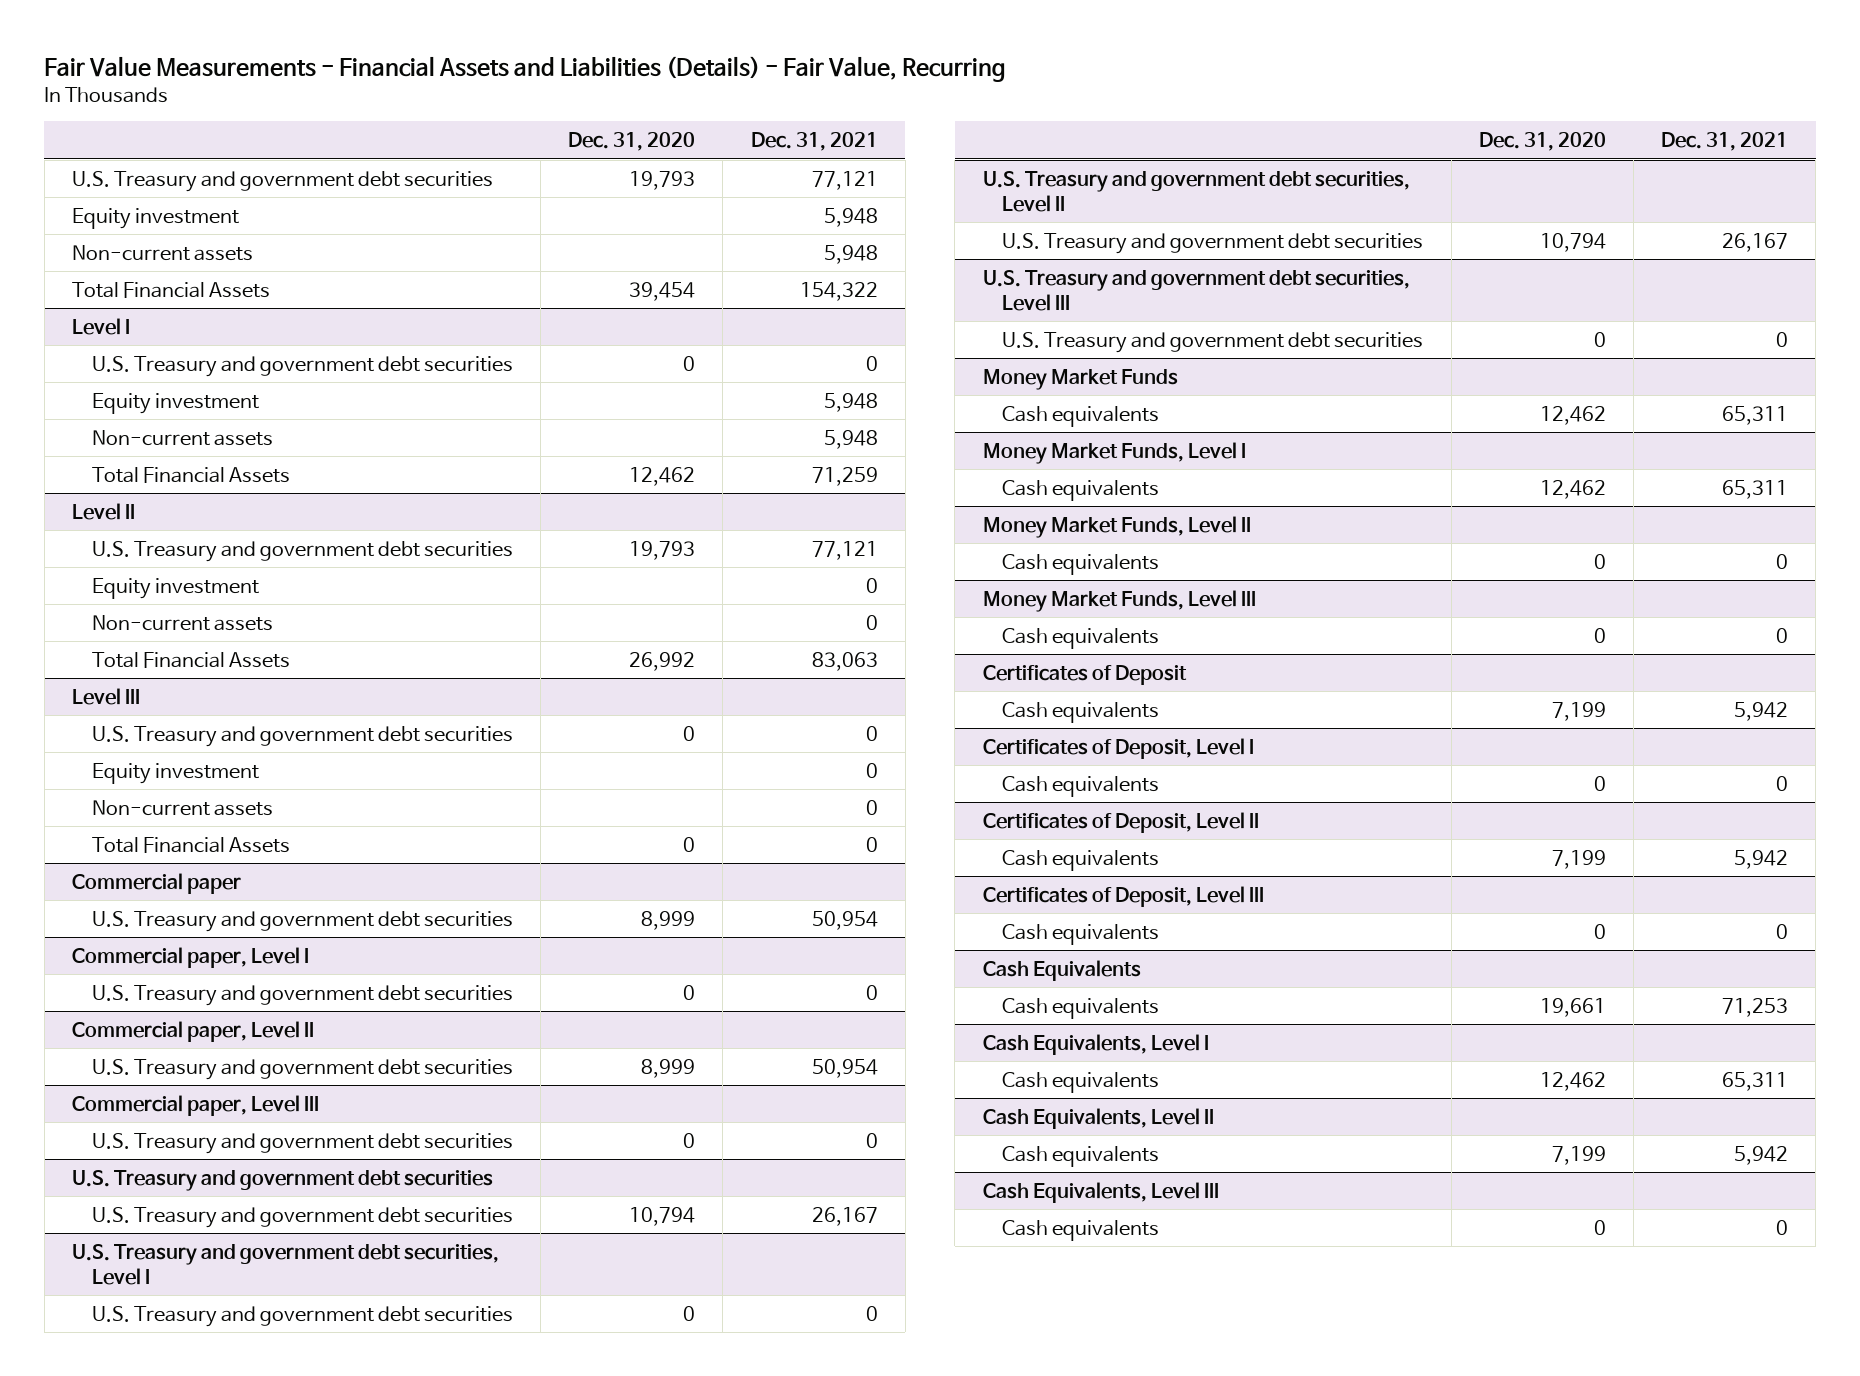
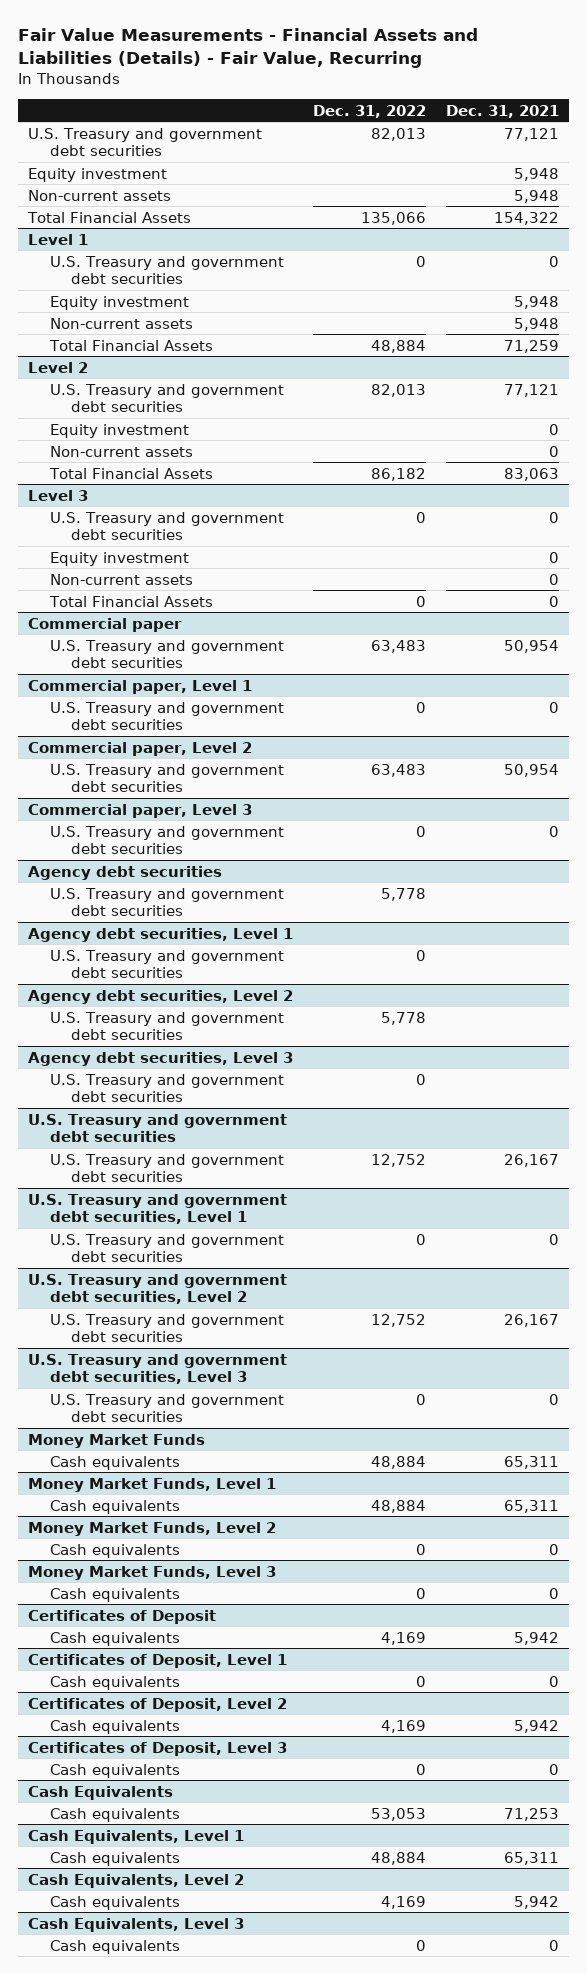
- | Dec. 31, 2020 | Dec. 31, 2021
+ | Dec. 31, 2022 | Dec. 31, 2021
- Level I
+ Level 1
- Level II
+ Level 2
- Level III
+ Level 3
- Commercial paper, Level I
+ Commercial paper, Level 1
- Commercial paper, Level II
+ Commercial paper, Level 2
- Commercial paper, Level III
+ Commercial paper, Level 3
+ Agency debt securities
+ U.S. Treasury and government debt securities | 5,778 |
+ Agency debt securities, Level 1
+ U.S. Treasury and government debt securities | 0 |
+ Agency debt securities, Level 2
+ U.S. Treasury and government debt securities | 5,778 |
+ Agency debt securities, Level 3
+ U.S. Treasury and government debt securities | 0 |
- U.S. Treasury and government debt securities, Level I
+ U.S. Treasury and government debt securities, Level 1
- U.S. Treasury and government debt securities, Level II
+ U.S. Treasury and government debt securities, Level 2
- U.S. Treasury and government debt securities, Level III
+ U.S. Treasury and government debt securities, Level 3
- Money Market Funds, Level I
+ Money Market Funds, Level 1
- Money Market Funds, Level II
+ Money Market Funds, Level 2
- Money Market Funds, Level III
+ Money Market Funds, Level 3
- Certificates of Deposit, Level I
+ Certificates of Deposit, Level 1
- Certificates of Deposit, Level II
+ Certificates of Deposit, Level 2
- Certificates of Deposit, Level III
+ Certificates of Deposit, Level 3
- Cash Equivalents, Level I
+ Cash Equivalents, Level 1
- Cash Equivalents, Level II
+ Cash Equivalents, Level 2
- Cash Equivalents, Level III
+ Cash Equivalents, Level 3

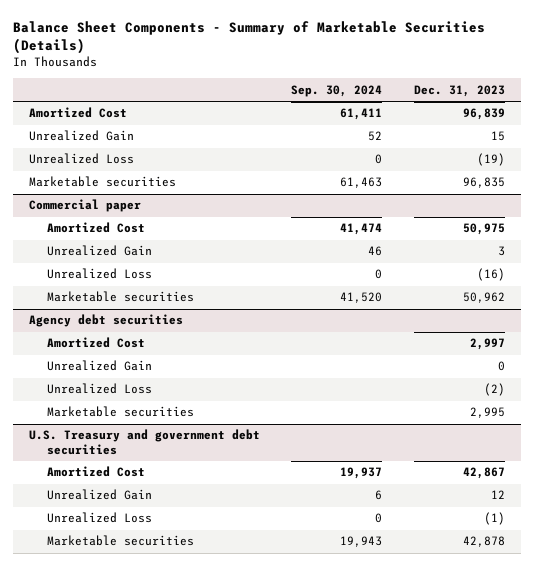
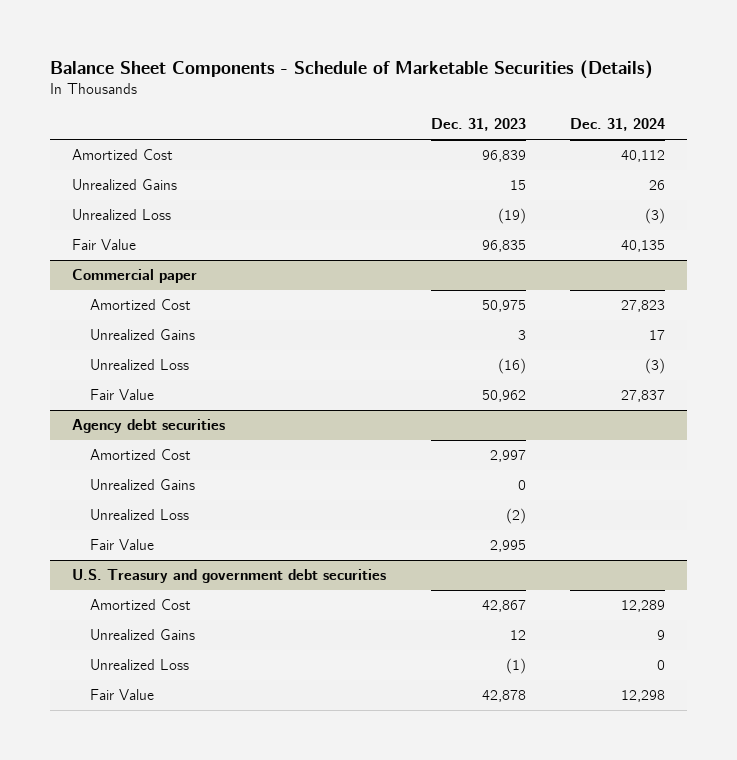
- Balance Sheet Components - Summary of Marketable Securities (Details)
+ Balance Sheet Components - Schedule of Marketable Securities (Details)
- | Sep. 30, 2024 | Dec. 31, 2023
+ | Dec. 31, 2023 | Dec. 31, 2024
- Unrealized Gain | 52 | 15
+ Unrealized Gains | 15 | 26
- Marketable securities | 61,463 | 96,835
+ Fair Value | 96,835 | 40,135
@ Commercial paper
- Unrealized Gain | 46 | 3
+ Unrealized Gains | 3 | 17
- Marketable securities | 41,520 | 50,962
+ Fair Value | 50,962 | 27,837
@ Agency debt securities
- Unrealized Gain | | 0
+ Unrealized Gains | 0 |
- Marketable securities | | 2,995
+ Fair Value | 2,995 |
@ U.S. Treasury and government debt securities
- Unrealized Gain | 6 | 12
+ Unrealized Gains | 12 | 9
- Marketable securities | 19,943 | 42,878
+ Fair Value | 42,878 | 12,298

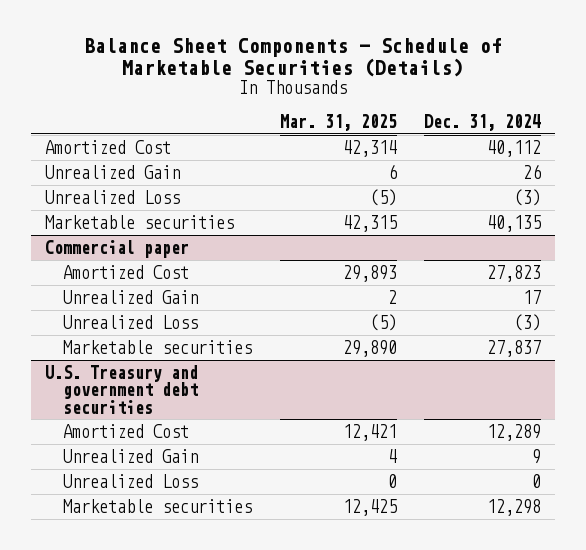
- | Dec. 31, 2023 | Dec. 31, 2024
+ | Mar. 31, 2025 | Dec. 31, 2024
- Unrealized Gains | 15 | 26
+ Unrealized Gain | 6 | 26
- Fair Value | 96,835 | 40,135
+ Marketable securities | 42,315 | 40,135
@ Commercial paper
- Unrealized Gains | 3 | 17
+ Unrealized Gain | 2 | 17
- Fair Value | 50,962 | 27,837
- Agency debt securities
- Amortized Cost | 2,997 |
- Unrealized Gains | 0 |
- Unrealized Loss | (2) |
- Fair Value | 2,995 |
@ Commercial paper
+ Marketable securities | 29,890 | 27,837
@ U.S. Treasury and government debt securities
- Unrealized Gains | 12 | 9
+ Unrealized Gain | 4 | 9
- Fair Value | 42,878 | 12,298
+ Marketable securities | 12,425 | 12,298

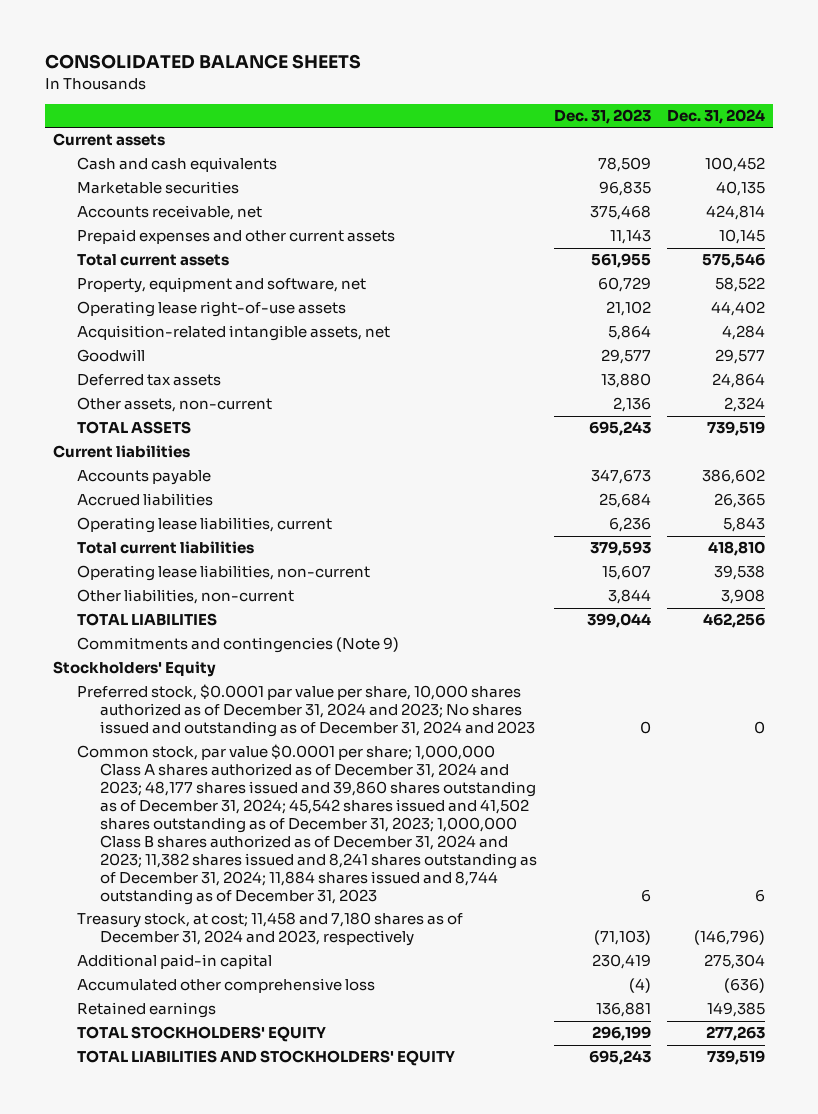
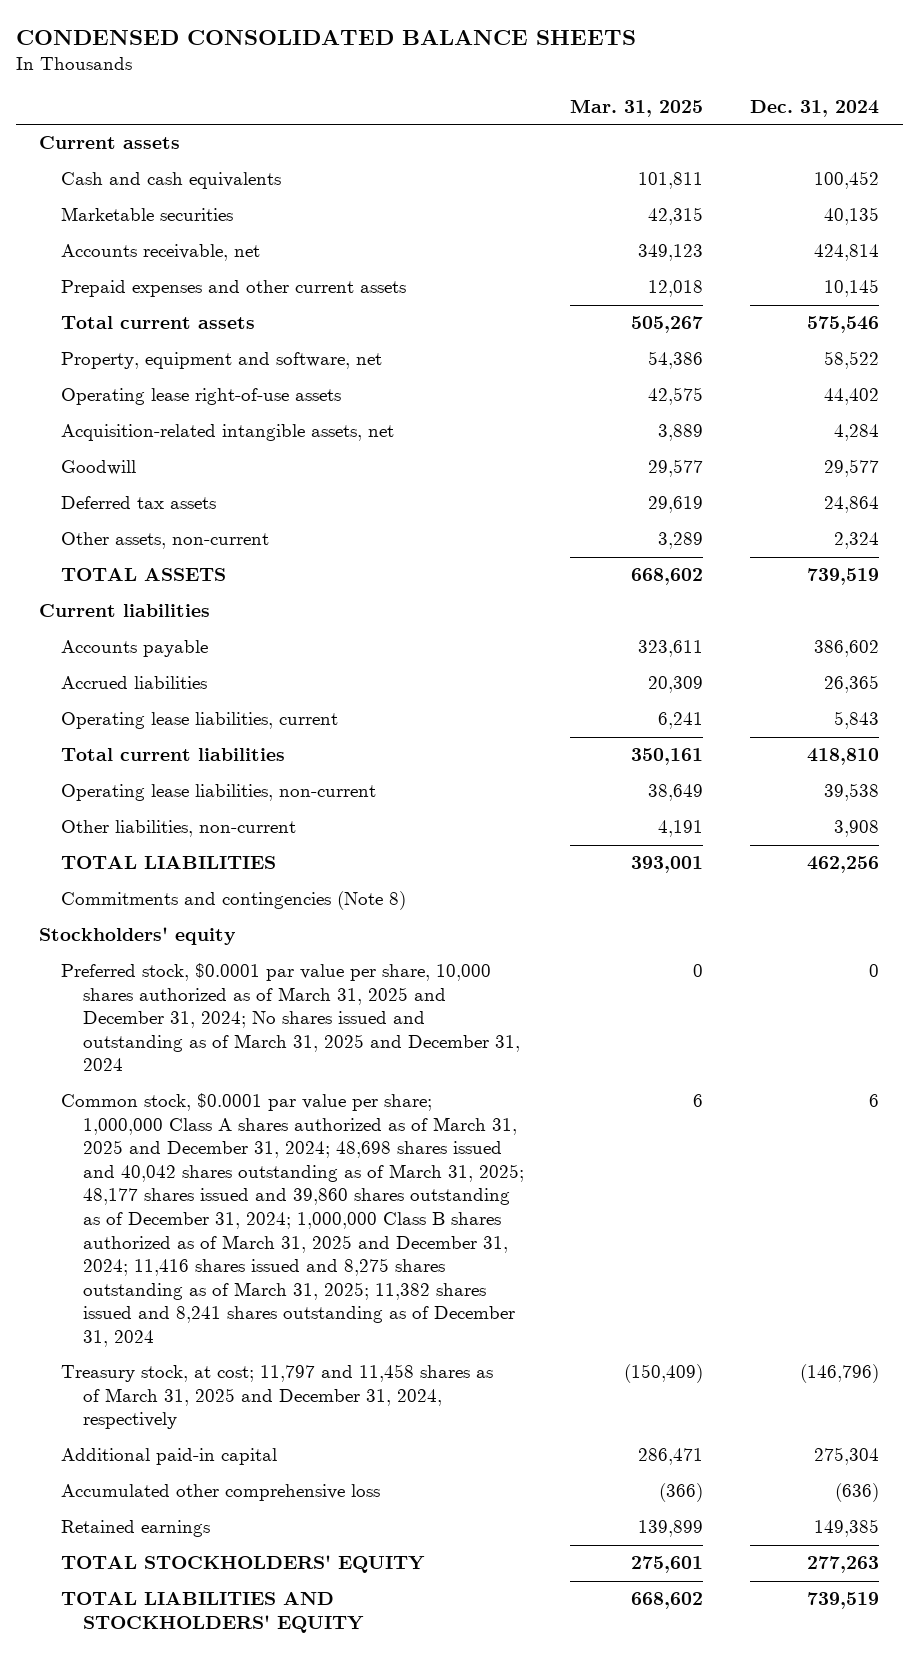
- CONSOLIDATED BALANCE SHEETS
+ CONDENSED CONSOLIDATED BALANCE SHEETS
- | Dec. 31, 2023 | Dec. 31, 2024
+ | Mar. 31, 2025 | Dec. 31, 2024
- Commitments and contingencies (Note 9)
- Stockholders' Equity
- Preferred stock, $0.0001 par value per share, 10,000 shares authorized as of December 31, 2024 and 2023; No shares issued and outstanding as of December 31, 2024 and 2023 | 0 | 0
- Common stock, par value $0.0001 per share; 1,000,000 Class A shares authorized as of December 31, 2024 and 2023; 48,177 shares issued and 39,860 shares outstanding as of December 31, 2024; 45,542 shares issued and 41,502 shares outstanding as of December 31, 2023; 1,000,000 Class B shares authorized as of December 31, 2024 and 2023; 11,382 shares issued and 8,241 shares outstanding as of December 31, 2024; 11,884 shares issued and 8,744 outstanding as of December 31, 2023 | 6 | 6
- Treasury stock, at cost; 11,458 and 7,180 shares as of December 31, 2024 and 2023, respectively | (71,103) | (146,796)
+ Commitments and contingencies (Note 8)
+ Stockholders' equity
+ Preferred stock, $0.0001 par value per share, 10,000 shares authorized as of March 31, 2025 and December 31, 2024; No shares issued and outstanding as of March 31, 2025 and December 31, 2024 | 0 | 0
+ Common stock, $0.0001 par value per share; 1,000,000 Class A shares authorized as of March 31, 2025 and December 31, 2024; 48,698 shares issued and 40,042 shares outstanding as of March 31, 2025; 48,177 shares issued and 39,860 shares outstanding as of December 31, 2024; 1,000,000 Class B shares authorized as of March 31, 2025 and December 31, 2024; 11,416 shares issued and 8,275 shares outstanding as of March 31, 2025; 11,382 shares issued and 8,241 shares outstanding as of December 31, 2024 | 6 | 6
+ Treasury stock, at cost; 11,797 and 11,458 shares as of March 31, 2025 and December 31, 2024, respectively | (150,409) | (146,796)

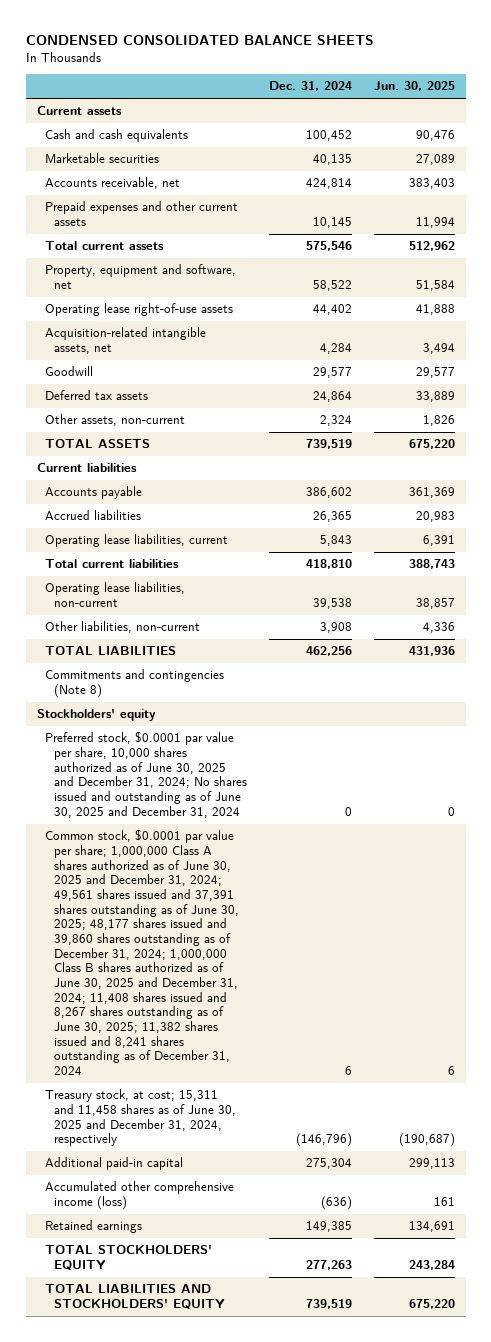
- | Mar. 31, 2025 | Dec. 31, 2024
+ | Dec. 31, 2024 | Jun. 30, 2025
- Preferred stock, $0.0001 par value per share, 10,000 shares authorized as of March 31, 2025 and December 31, 2024; No shares issued and outstanding as of March 31, 2025 and December 31, 2024 | 0 | 0
- Common stock, $0.0001 par value per share; 1,000,000 Class A shares authorized as of March 31, 2025 and December 31, 2024; 48,698 shares issued and 40,042 shares outstanding as of March 31, 2025; 48,177 shares issued and 39,860 shares outstanding as of December 31, 2024; 1,000,000 Class B shares authorized as of March 31, 2025 and December 31, 2024; 11,416 shares issued and 8,275 shares outstanding as of March 31, 2025; 11,382 shares issued and 8,241 shares outstanding as of December 31, 2024 | 6 | 6
- Treasury stock, at cost; 11,797 and 11,458 shares as of March 31, 2025 and December 31, 2024, respectively | (150,409) | (146,796)
+ Preferred stock, $0.0001 par value per share, 10,000 shares authorized as of June 30, 2025 and December 31, 2024; No shares issued and outstanding as of June 30, 2025 and December 31, 2024 | 0 | 0
+ Common stock, $0.0001 par value per share; 1,000,000 Class A shares authorized as of June 30, 2025 and December 31, 2024; 49,561 shares issued and 37,391 shares outstanding as of June 30, 2025; 48,177 shares issued and 39,860 shares outstanding as of December 31, 2024; 1,000,000 Class B shares authorized as of June 30, 2025 and December 31, 2024; 11,408 shares issued and 8,267 shares outstanding as of June 30, 2025; 11,382 shares issued and 8,241 shares outstanding as of December 31, 2024 | 6 | 6
+ Treasury stock, at cost; 15,311 and 11,458 shares as of June 30, 2025 and December 31, 2024, respectively | (146,796) | (190,687)
- Accumulated other comprehensive loss | (366) | (636)
+ Accumulated other comprehensive income (loss) | (636) | 161

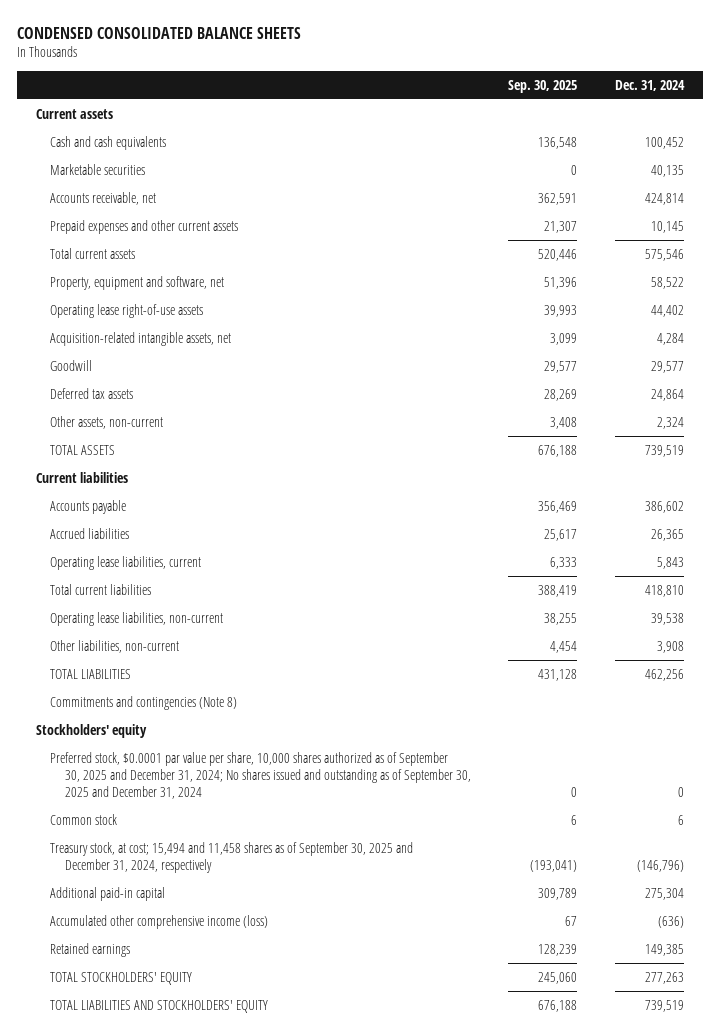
- | Dec. 31, 2024 | Jun. 30, 2025
+ | Sep. 30, 2025 | Dec. 31, 2024
- Preferred stock, $0.0001 par value per share, 10,000 shares authorized as of June 30, 2025 and December 31, 2024; No shares issued and outstanding as of June 30, 2025 and December 31, 2024 | 0 | 0
- Common stock, $0.0001 par value per share; 1,000,000 Class A shares authorized as of June 30, 2025 and December 31, 2024; 49,561 shares issued and 37,391 shares outstanding as of June 30, 2025; 48,177 shares issued and 39,860 shares outstanding as of December 31, 2024; 1,000,000 Class B shares authorized as of June 30, 2025 and December 31, 2024; 11,408 shares issued and 8,267 shares outstanding as of June 30, 2025; 11,382 shares issued and 8,241 shares outstanding as of December 31, 2024 | 6 | 6
- Treasury stock, at cost; 15,311 and 11,458 shares as of June 30, 2025 and December 31, 2024, respectively | (146,796) | (190,687)
+ Preferred stock, $0.0001 par value per share, 10,000 shares authorized as of September 30, 2025 and December 31, 2024; No shares issued and outstanding as of September 30, 2025 and December 31, 2024 | 0 | 0
+ Common stock | 6 | 6
+ Treasury stock, at cost; 15,494 and 11,458 shares as of September 30, 2025 and December 31, 2024, respectively | (193,041) | (146,796)

